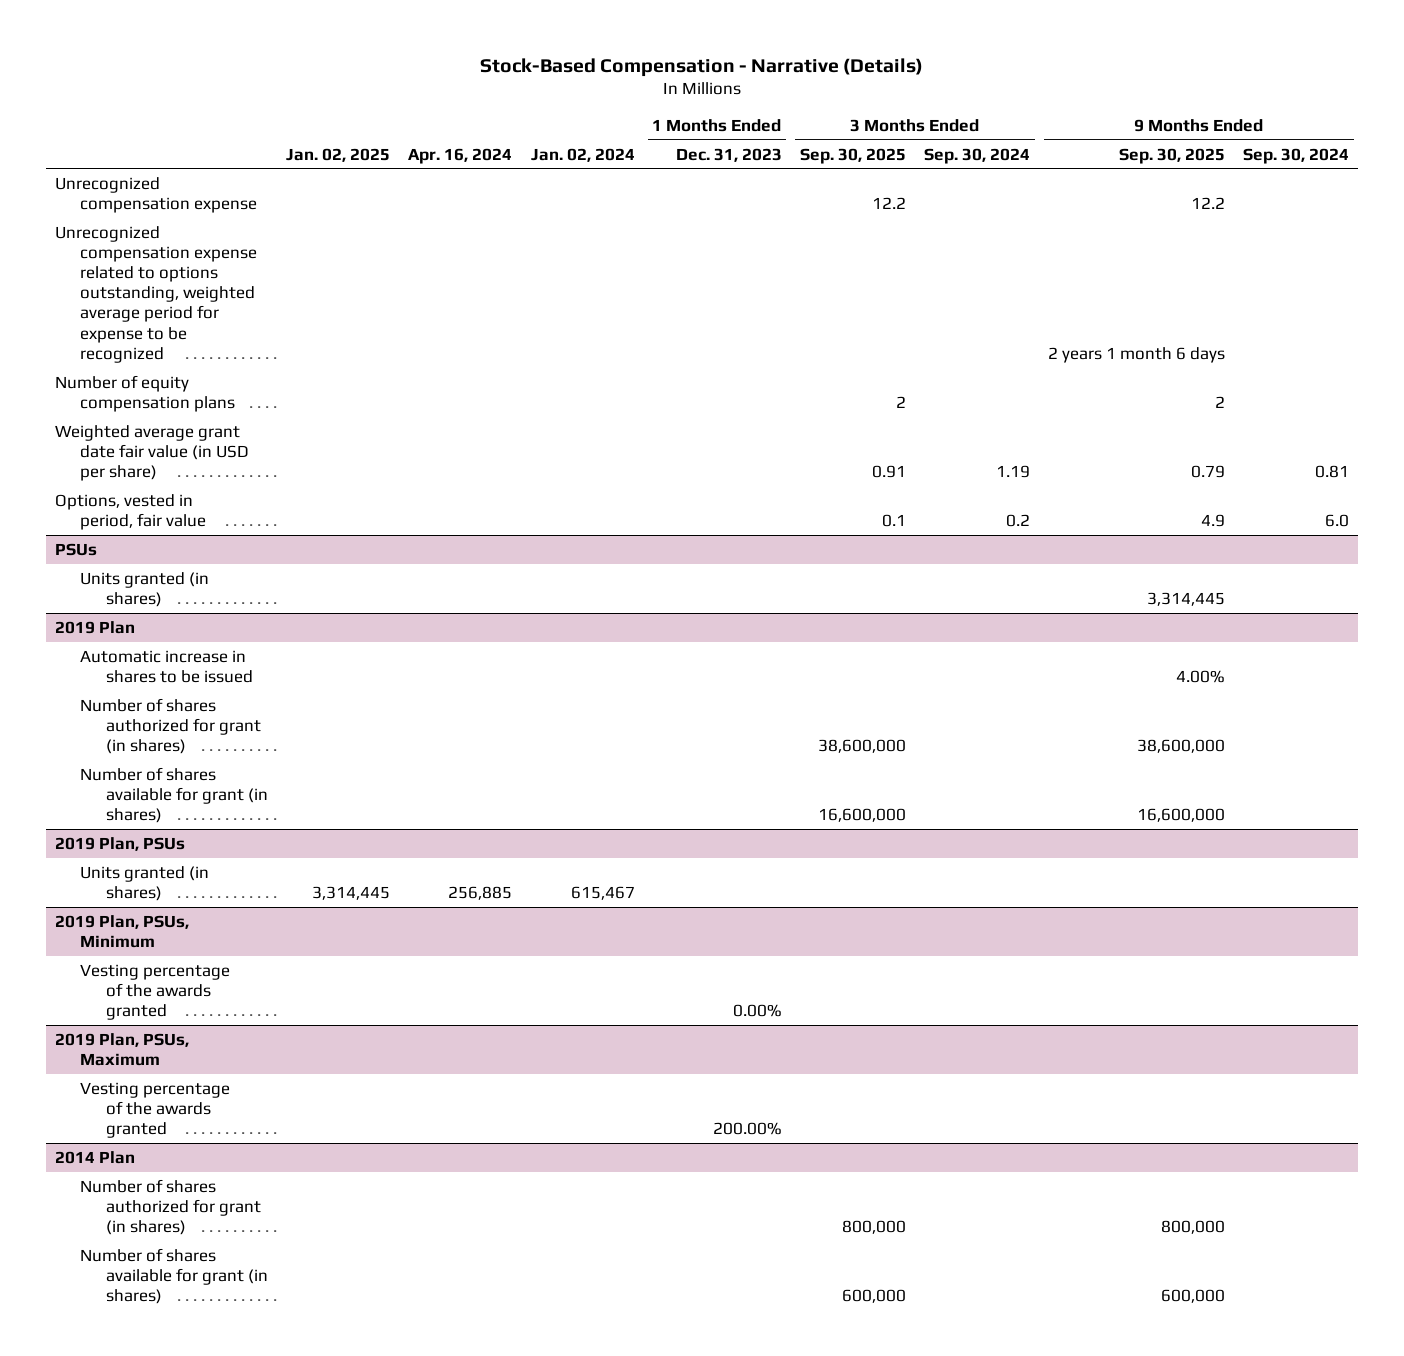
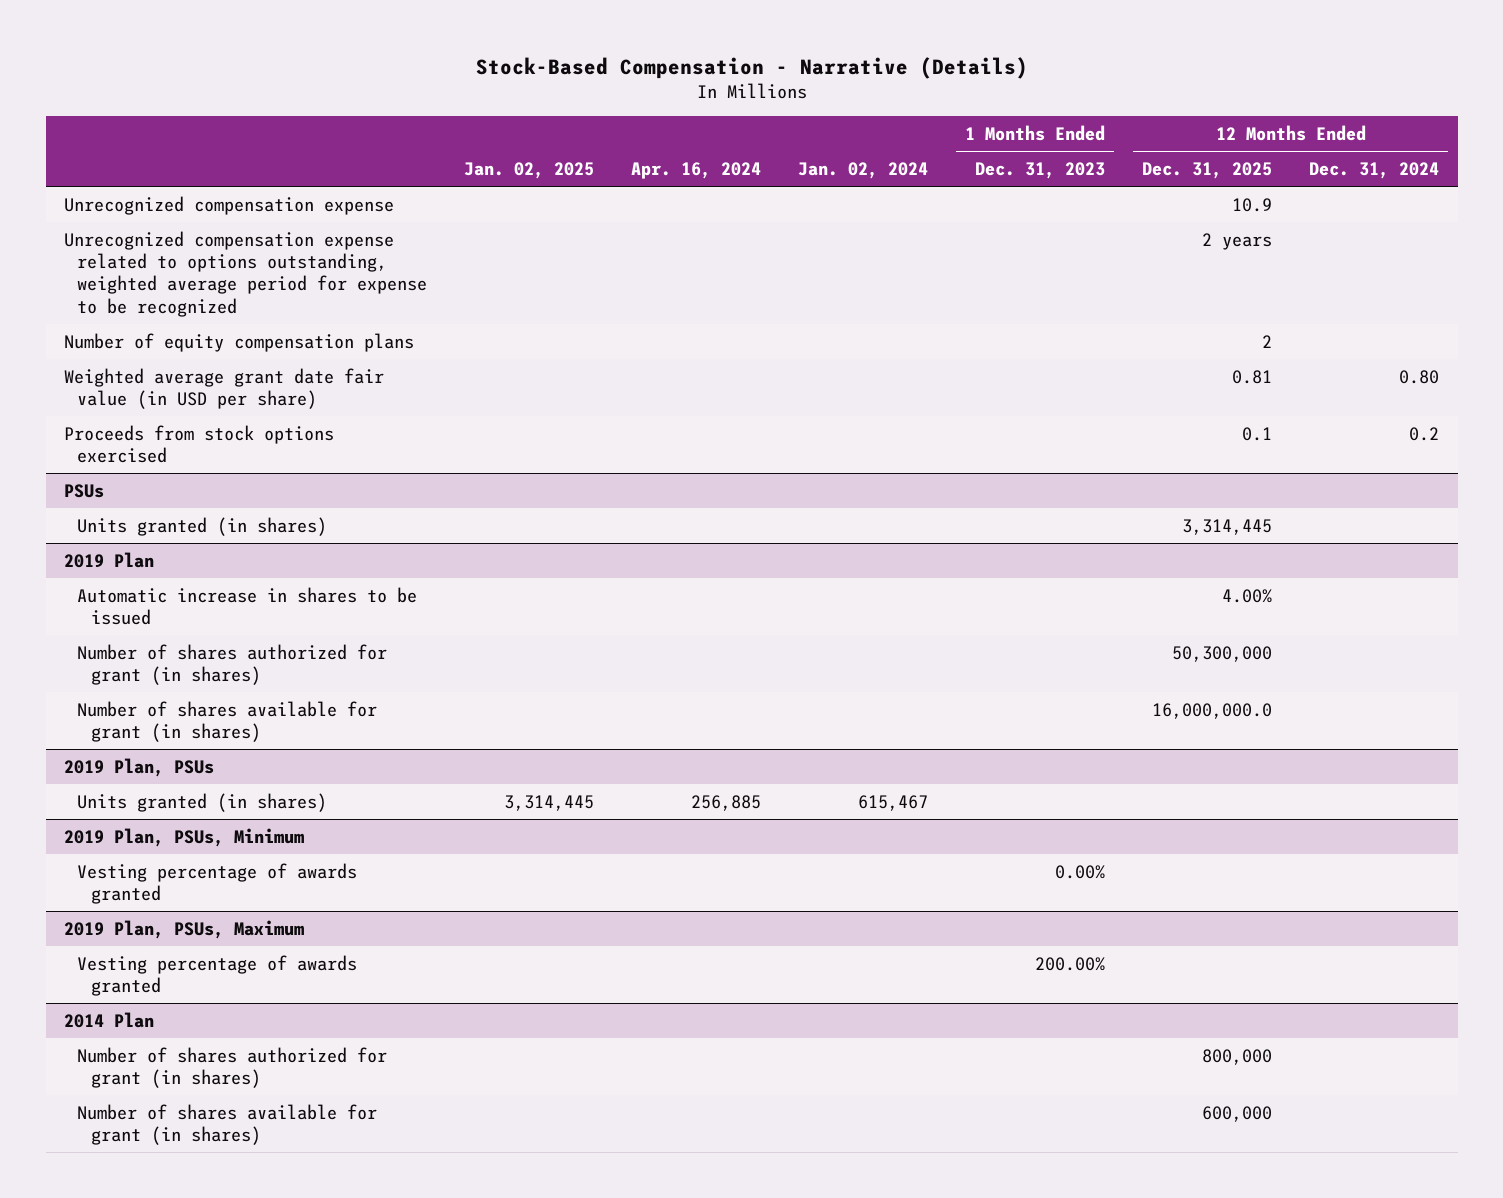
- | Jan. 02, 2025 | Apr. 16, 2024 | Jan. 02, 2024 | 1 Months Ended Dec. 31, 2023 | 3 Months Ended Sep. 30, 2025 | 3 Months Ended Sep. 30, 2024 | 9 Months Ended Sep. 30, 2025 | 9 Months Ended Sep. 30, 2024
+ | Jan. 02, 2025 | Apr. 16, 2024 | Jan. 02, 2024 | 1 Months Ended Dec. 31, 2023 | 12 Months Ended Dec. 31, 2025 | 12 Months Ended Dec. 31, 2024
- Options, vested in period, fair value | | | | | 0.1 | 0.2 | 4.9 | 6.0
+ Proceeds from stock options exercised | | | | | 0.1 | 0.2
@ 2019 Plan, PSUs, Minimum
- Vesting percentage of the awards granted | | | | 0.00% | | | |
+ Vesting percentage of awards granted | | | | 0.00% | |
@ 2019 Plan, PSUs, Maximum
- Vesting percentage of the awards granted | | | | 200.00% | | | |
+ Vesting percentage of awards granted | | | | 200.00% | |

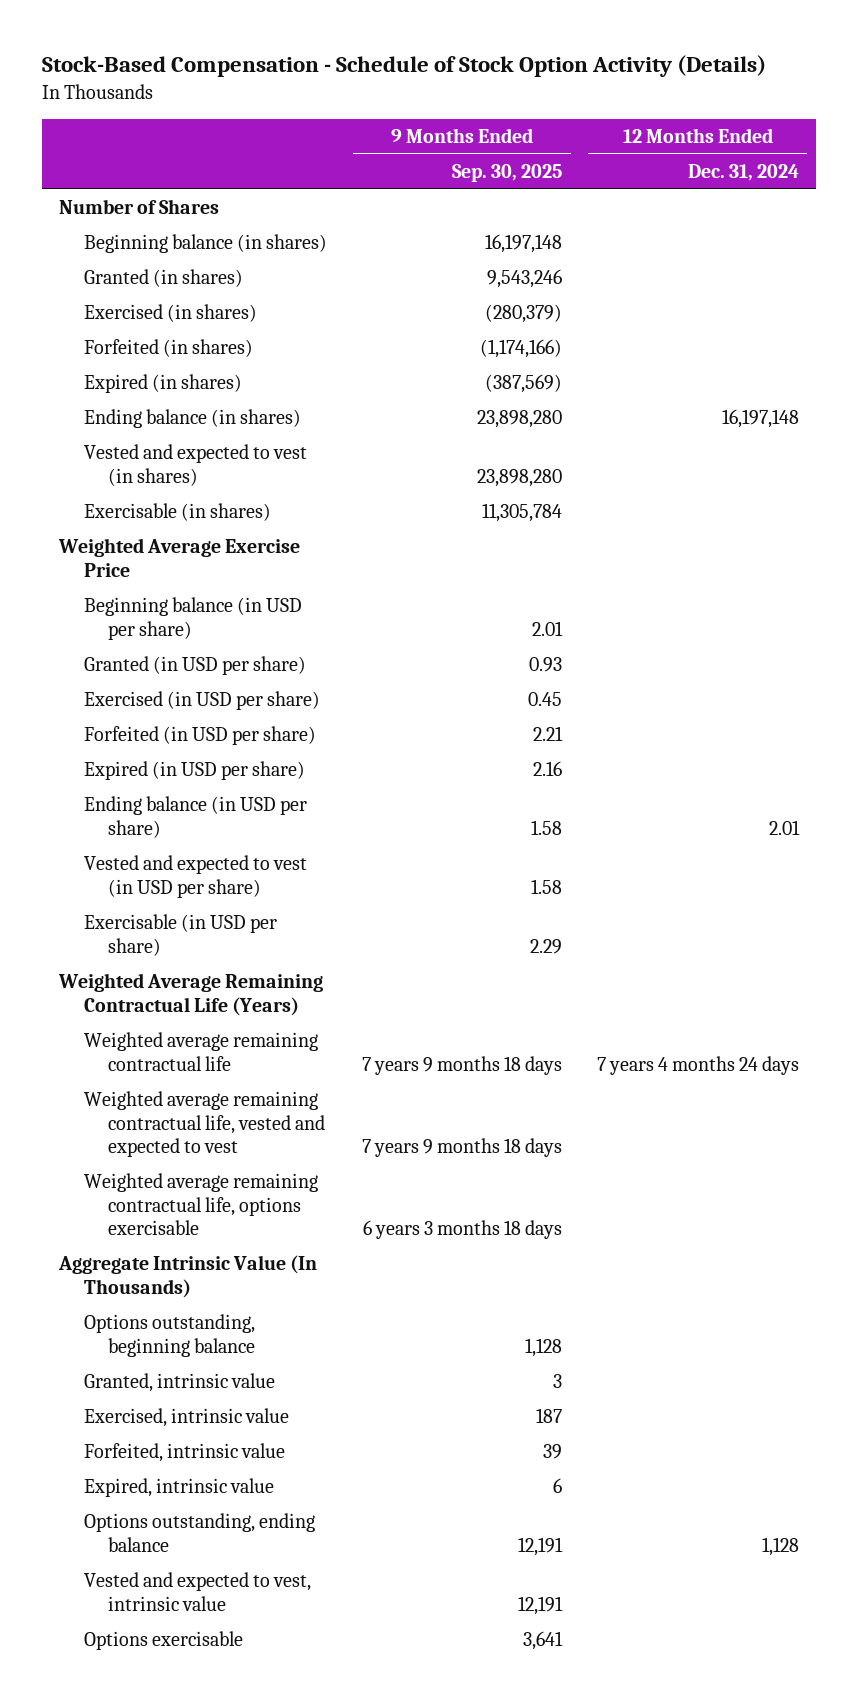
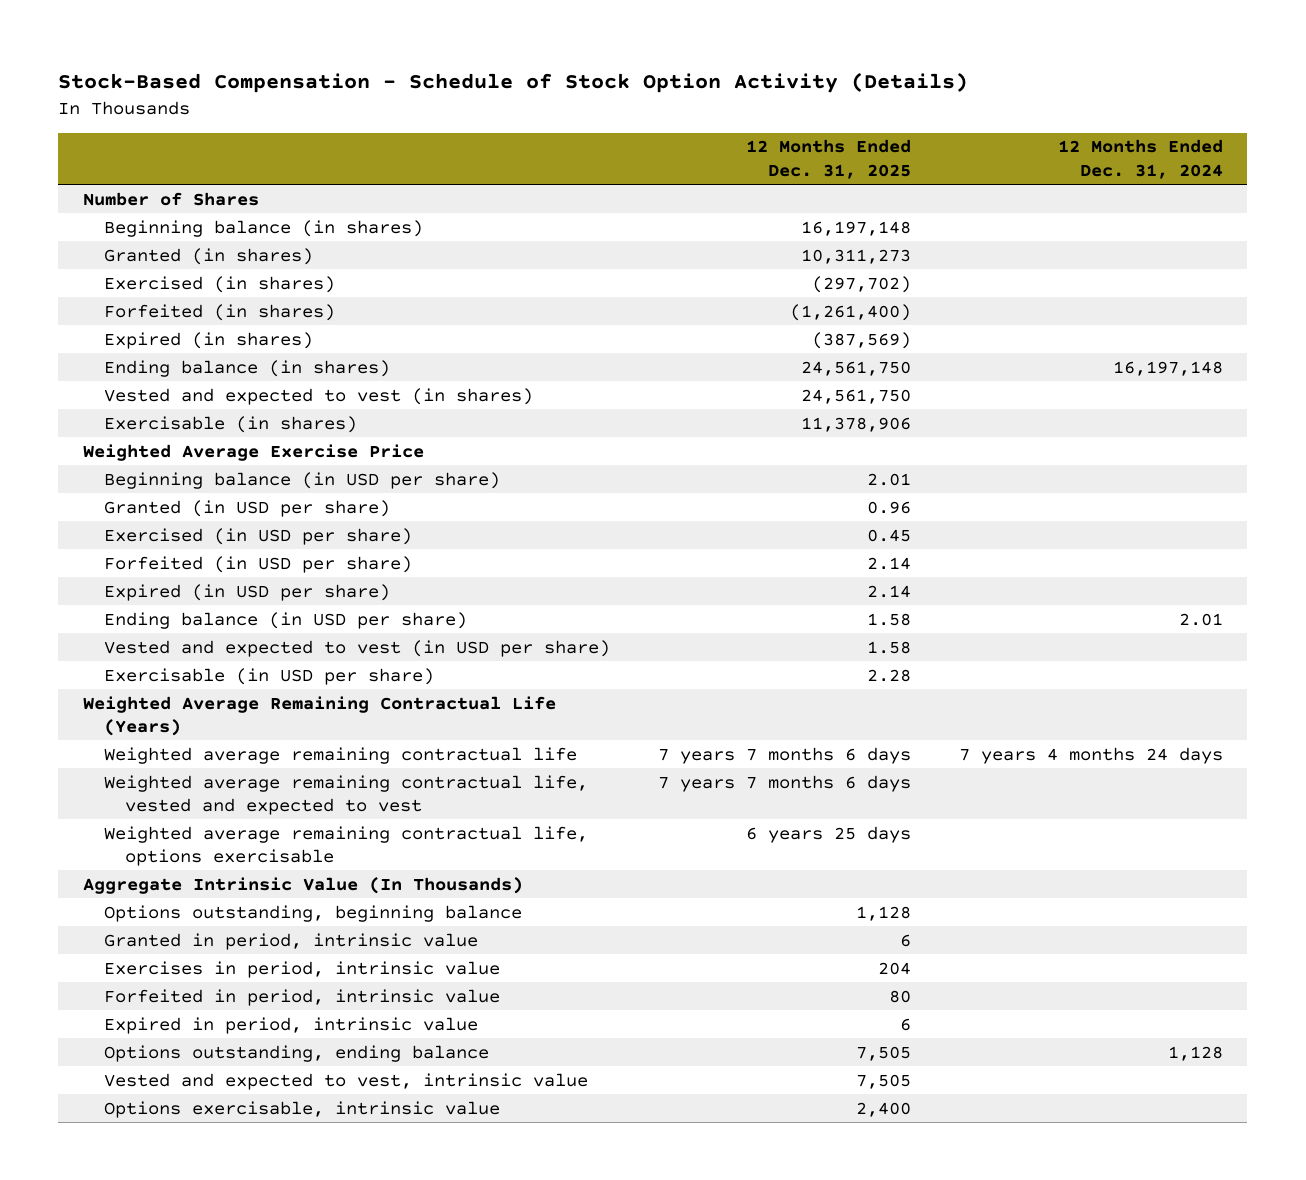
- | 9 Months Ended Sep. 30, 2025 | 12 Months Ended Dec. 31, 2024
+ | 12 Months Ended Dec. 31, 2025 | 12 Months Ended Dec. 31, 2024
- Granted, intrinsic value | 3 |
- Exercised, intrinsic value | 187 |
- Forfeited, intrinsic value | 39 |
- Expired, intrinsic value | 6 |
+ Granted in period, intrinsic value | 6 |
+ Exercises in period, intrinsic value | 204 |
+ Forfeited in period, intrinsic value | 80 |
+ Expired in period, intrinsic value | 6 |
- Options exercisable | 3,641 |
+ Options exercisable, intrinsic value | 2,400 |

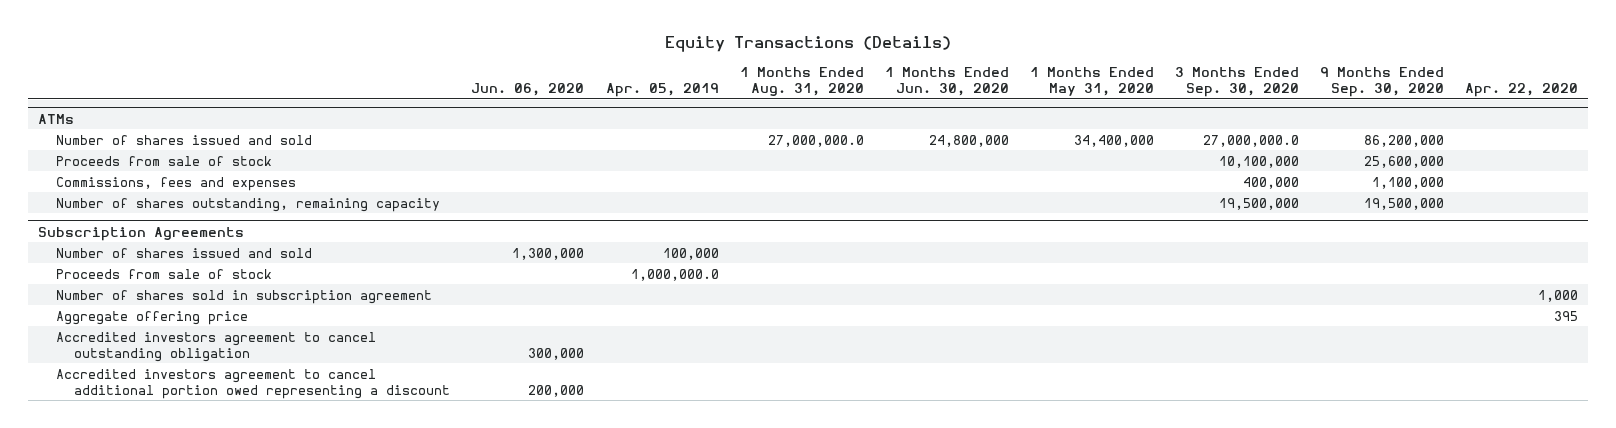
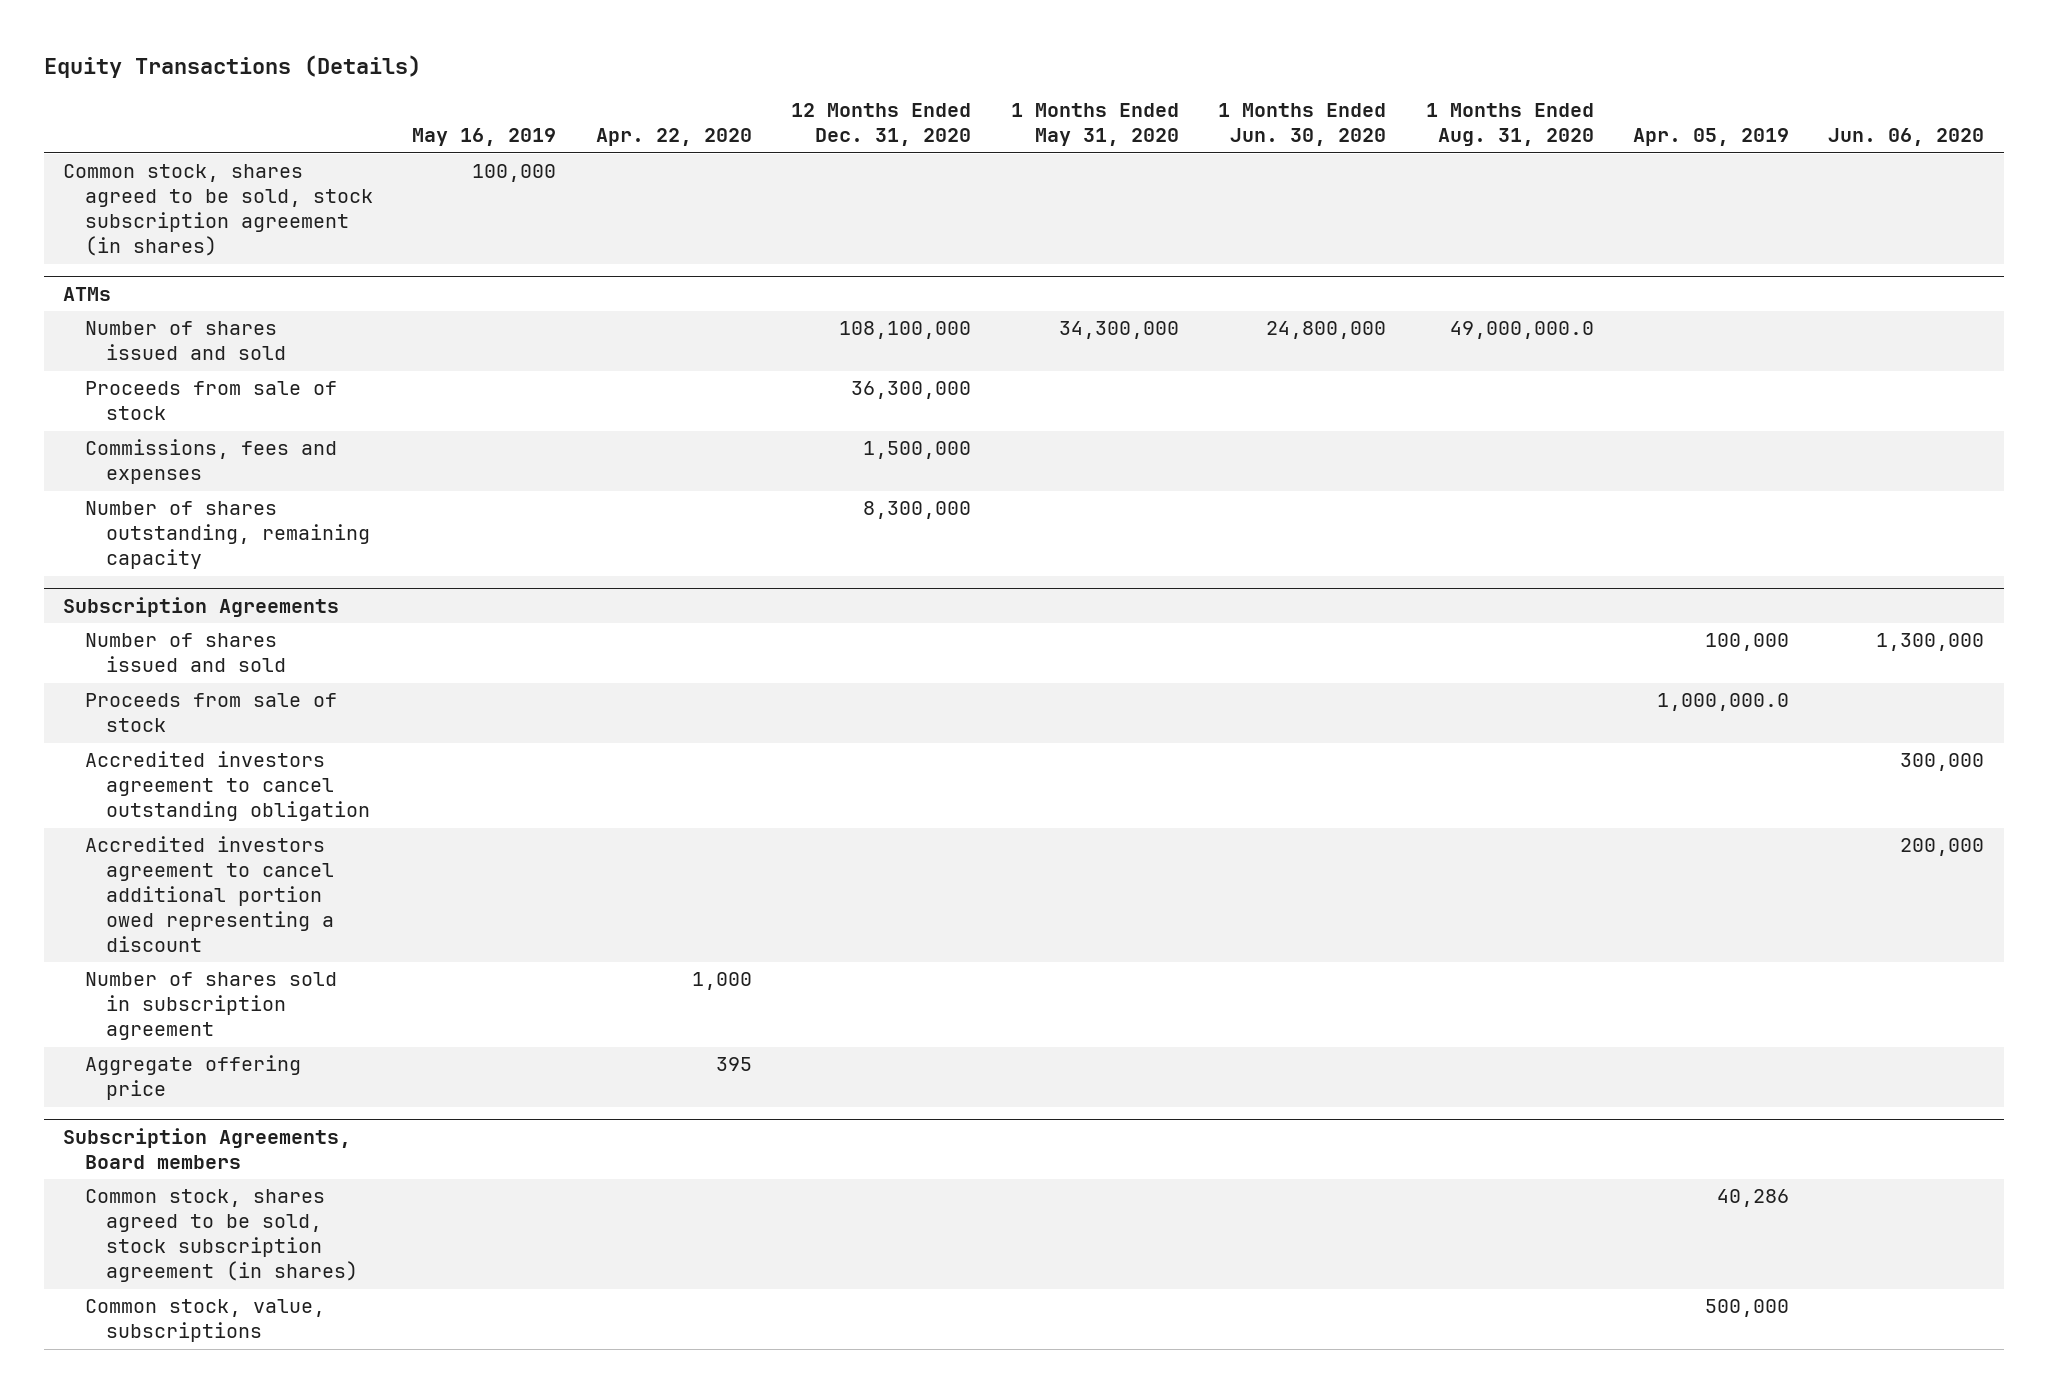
- | Jun. 06, 2020 | Apr. 05, 2019 | 1 Months Ended Aug. 31, 2020 | 1 Months Ended Jun. 30, 2020 | 1 Months Ended May 31, 2020 | 3 Months Ended Sep. 30, 2020 | 9 Months Ended Sep. 30, 2020 | Apr. 22, 2020
+ | May 16, 2019 | Apr. 22, 2020 | 12 Months Ended Dec. 31, 2020 | 1 Months Ended May 31, 2020 | 1 Months Ended Jun. 30, 2020 | 1 Months Ended Aug. 31, 2020 | Apr. 05, 2019 | Jun. 06, 2020
+ Common stock, shares agreed to be sold, stock subscription agreement (in shares) | 100,000 | | | | | | |
@ ATMs
- Number of shares issued and sold | | | 27,000,000.0 | 24,800,000 | 34,400,000 | 27,000,000.0 | 86,200,000 |
+ Number of shares issued and sold | | | 108,100,000 | 34,300,000 | 24,800,000 | 49,000,000.0 | |
@ Subscription Agreements
moved down: Number of shares sold in subscription agreement | | 1,000 | | | | | |
moved down: Aggregate offering price | | 395 | | | | | |
+ Subscription Agreements, Board members
+ Common stock, shares agreed to be sold, stock subscription agreement (in shares) | | | | | | | 40,286 |
+ Common stock, value, subscriptions | | | | | | | 500,000 |

